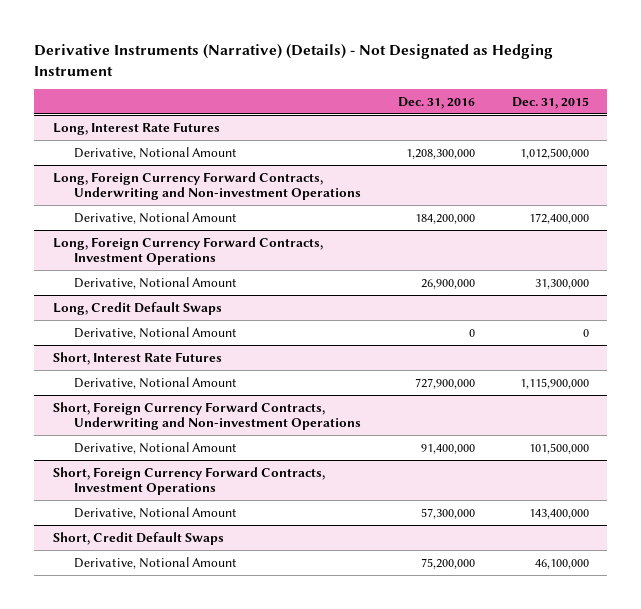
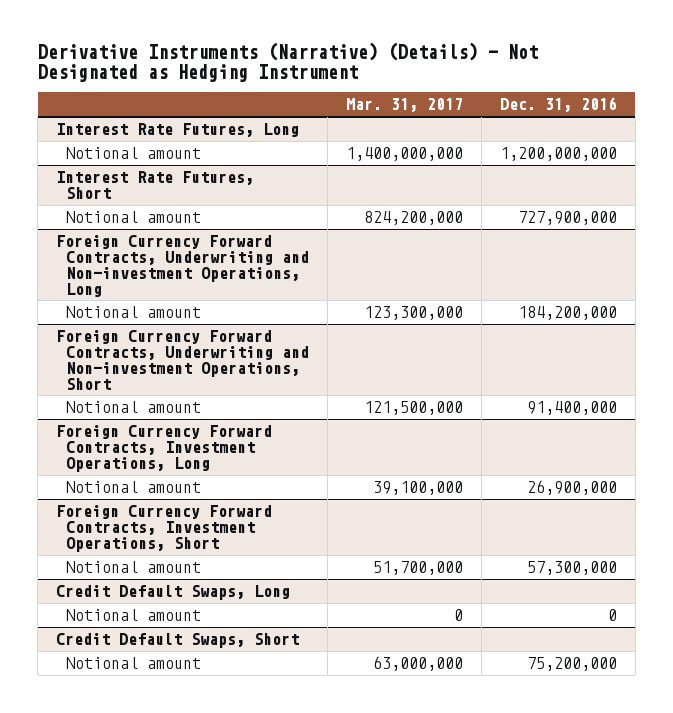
- | Dec. 31, 2016 | Dec. 31, 2015
+ | Mar. 31, 2017 | Dec. 31, 2016
- Long, Interest Rate Futures
- Derivative, Notional Amount | 1,208,300,000 | 1,012,500,000
- Long, Foreign Currency Forward Contracts, Underwriting and Non-investment Operations
- Derivative, Notional Amount | 184,200,000 | 172,400,000
- Long, Foreign Currency Forward Contracts, Investment Operations
- Derivative, Notional Amount | 26,900,000 | 31,300,000
- Long, Credit Default Swaps
- Derivative, Notional Amount | 0 | 0
- Short, Interest Rate Futures
- Derivative, Notional Amount | 727,900,000 | 1,115,900,000
- Short, Foreign Currency Forward Contracts, Underwriting and Non-investment Operations
- Derivative, Notional Amount | 91,400,000 | 101,500,000
- Short, Foreign Currency Forward Contracts, Investment Operations
- Derivative, Notional Amount | 57,300,000 | 143,400,000
- Short, Credit Default Swaps
- Derivative, Notional Amount | 75,200,000 | 46,100,000
+ Interest Rate Futures, Long
+ Notional amount | 1,400,000,000 | 1,200,000,000
+ Interest Rate Futures, Short
+ Notional amount | 824,200,000 | 727,900,000
+ Foreign Currency Forward Contracts, Underwriting and Non-investment Operations, Long
+ Notional amount | 123,300,000 | 184,200,000
+ Foreign Currency Forward Contracts, Underwriting and Non-investment Operations, Short
+ Notional amount | 121,500,000 | 91,400,000
+ Foreign Currency Forward Contracts, Investment Operations, Long
+ Notional amount | 39,100,000 | 26,900,000
+ Foreign Currency Forward Contracts, Investment Operations, Short
+ Notional amount | 51,700,000 | 57,300,000
+ Credit Default Swaps, Long
+ Notional amount | 0 | 0
+ Credit Default Swaps, Short
+ Notional amount | 63,000,000 | 75,200,000

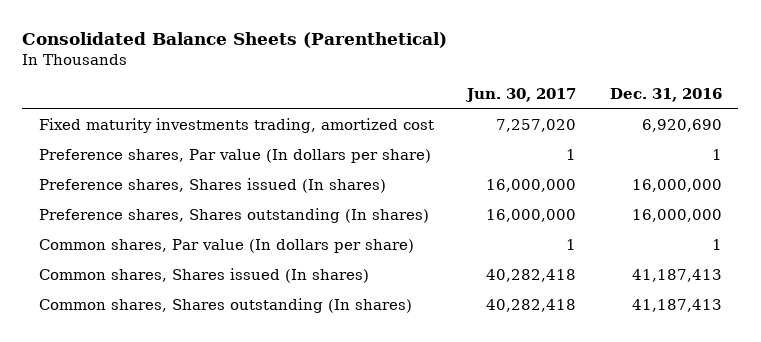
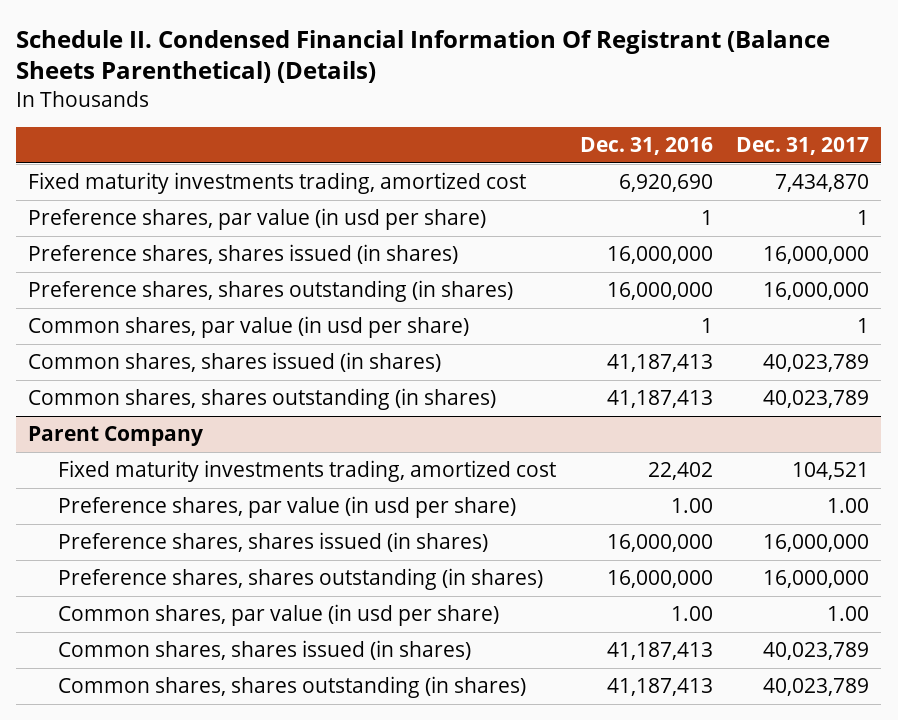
- Consolidated Balance Sheets (Parenthetical)
+ Schedule II. Condensed Financial Information Of Registrant (Balance Sheets Parenthetical) (Details)
- | Jun. 30, 2017 | Dec. 31, 2016
+ | Dec. 31, 2016 | Dec. 31, 2017
- Preference shares, Par value (In dollars per share) | 1 | 1
- Preference shares, Shares issued (In shares) | 16,000,000 | 16,000,000
- Preference shares, Shares outstanding (In shares) | 16,000,000 | 16,000,000
- Common shares, Par value (In dollars per share) | 1 | 1
- Common shares, Shares issued (In shares) | 40,282,418 | 41,187,413
- Common shares, Shares outstanding (In shares) | 40,282,418 | 41,187,413
+ Preference shares, par value (in usd per share) | 1 | 1
+ Preference shares, shares issued (in shares) | 16,000,000 | 16,000,000
+ Preference shares, shares outstanding (in shares) | 16,000,000 | 16,000,000
+ Common shares, par value (in usd per share) | 1 | 1
+ Common shares, shares issued (in shares) | 41,187,413 | 40,023,789
+ Common shares, shares outstanding (in shares) | 41,187,413 | 40,023,789
+ Parent Company
+ Fixed maturity investments trading, amortized cost | 22,402 | 104,521
+ Preference shares, par value (in usd per share) | 1.00 | 1.00
+ Preference shares, shares issued (in shares) | 16,000,000 | 16,000,000
+ Preference shares, shares outstanding (in shares) | 16,000,000 | 16,000,000
+ Common shares, par value (in usd per share) | 1.00 | 1.00
+ Common shares, shares issued (in shares) | 41,187,413 | 40,023,789
+ Common shares, shares outstanding (in shares) | 41,187,413 | 40,023,789

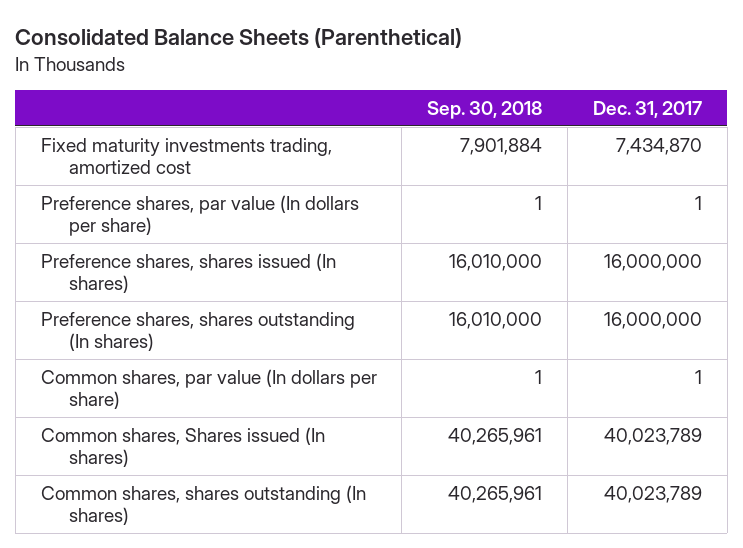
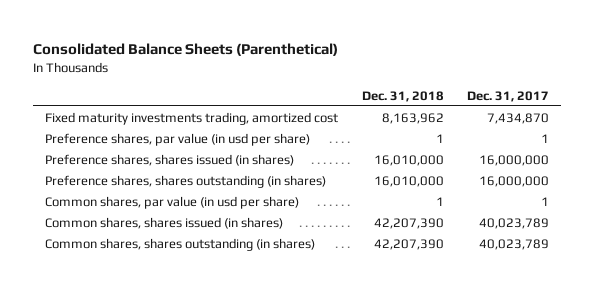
- | Sep. 30, 2018 | Dec. 31, 2017
+ | Dec. 31, 2018 | Dec. 31, 2017
- Preference shares, par value (In dollars per share) | 1 | 1
- Preference shares, shares issued (In shares) | 16,010,000 | 16,000,000
- Preference shares, shares outstanding (In shares) | 16,010,000 | 16,000,000
- Common shares, par value (In dollars per share) | 1 | 1
- Common shares, Shares issued (In shares) | 40,265,961 | 40,023,789
- Common shares, shares outstanding (In shares) | 40,265,961 | 40,023,789
+ Preference shares, par value (in usd per share) | 1 | 1
+ Preference shares, shares issued (in shares) | 16,010,000 | 16,000,000
+ Preference shares, shares outstanding (in shares) | 16,010,000 | 16,000,000
+ Common shares, par value (in usd per share) | 1 | 1
+ Common shares, shares issued (in shares) | 42,207,390 | 40,023,789
+ Common shares, shares outstanding (in shares) | 42,207,390 | 40,023,789

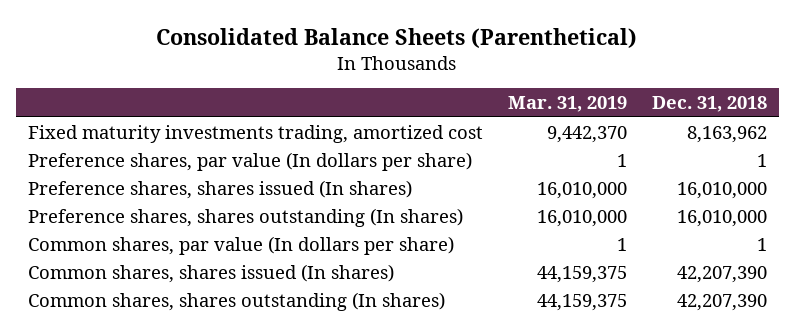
- | Dec. 31, 2018 | Dec. 31, 2017
+ | Mar. 31, 2019 | Dec. 31, 2018
- Preference shares, par value (in usd per share) | 1 | 1
- Preference shares, shares issued (in shares) | 16,010,000 | 16,000,000
- Preference shares, shares outstanding (in shares) | 16,010,000 | 16,000,000
- Common shares, par value (in usd per share) | 1 | 1
- Common shares, shares issued (in shares) | 42,207,390 | 40,023,789
- Common shares, shares outstanding (in shares) | 42,207,390 | 40,023,789
+ Preference shares, par value (In dollars per share) | 1 | 1
+ Preference shares, shares issued (In shares) | 16,010,000 | 16,010,000
+ Preference shares, shares outstanding (In shares) | 16,010,000 | 16,010,000
+ Common shares, par value (In dollars per share) | 1 | 1
+ Common shares, shares issued (In shares) | 44,159,375 | 42,207,390
+ Common shares, shares outstanding (In shares) | 44,159,375 | 42,207,390

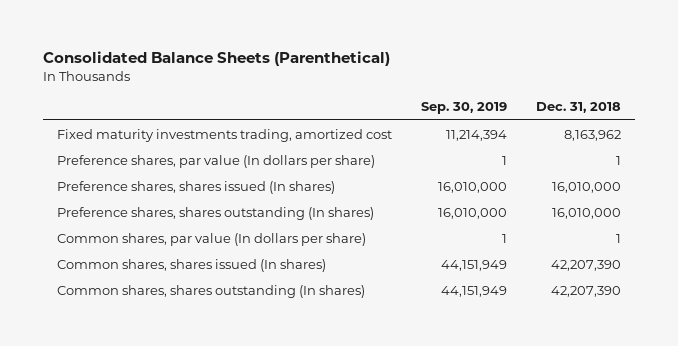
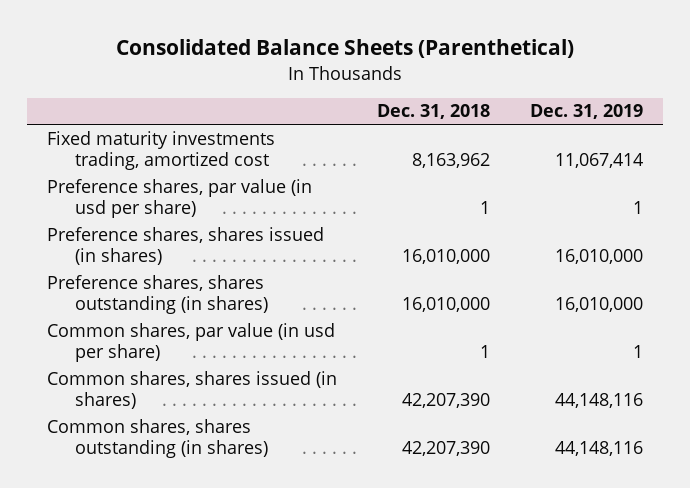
- | Sep. 30, 2019 | Dec. 31, 2018
+ | Dec. 31, 2018 | Dec. 31, 2019
- Preference shares, par value (In dollars per share) | 1 | 1
- Preference shares, shares issued (In shares) | 16,010,000 | 16,010,000
- Preference shares, shares outstanding (In shares) | 16,010,000 | 16,010,000
- Common shares, par value (In dollars per share) | 1 | 1
- Common shares, shares issued (In shares) | 44,151,949 | 42,207,390
- Common shares, shares outstanding (In shares) | 44,151,949 | 42,207,390
+ Preference shares, par value (in usd per share) | 1 | 1
+ Preference shares, shares issued (in shares) | 16,010,000 | 16,010,000
+ Preference shares, shares outstanding (in shares) | 16,010,000 | 16,010,000
+ Common shares, par value (in usd per share) | 1 | 1
+ Common shares, shares issued (in shares) | 42,207,390 | 44,148,116
+ Common shares, shares outstanding (in shares) | 42,207,390 | 44,148,116

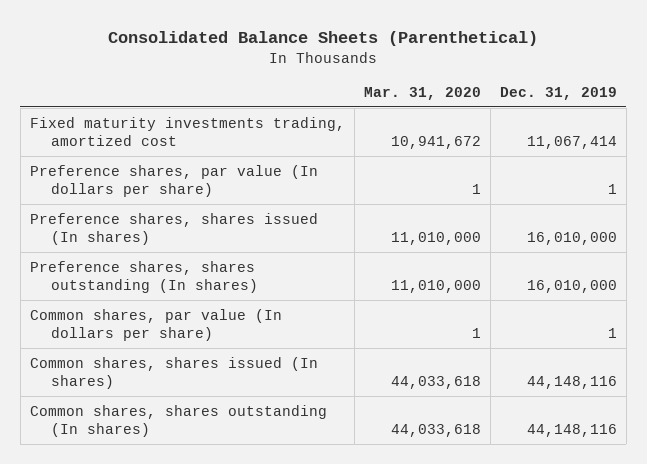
- | Dec. 31, 2018 | Dec. 31, 2019
+ | Mar. 31, 2020 | Dec. 31, 2019
- Preference shares, par value (in usd per share) | 1 | 1
- Preference shares, shares issued (in shares) | 16,010,000 | 16,010,000
- Preference shares, shares outstanding (in shares) | 16,010,000 | 16,010,000
- Common shares, par value (in usd per share) | 1 | 1
- Common shares, shares issued (in shares) | 42,207,390 | 44,148,116
- Common shares, shares outstanding (in shares) | 42,207,390 | 44,148,116
+ Preference shares, par value (In dollars per share) | 1 | 1
+ Preference shares, shares issued (In shares) | 11,010,000 | 16,010,000
+ Preference shares, shares outstanding (In shares) | 11,010,000 | 16,010,000
+ Common shares, par value (In dollars per share) | 1 | 1
+ Common shares, shares issued (In shares) | 44,033,618 | 44,148,116
+ Common shares, shares outstanding (In shares) | 44,033,618 | 44,148,116

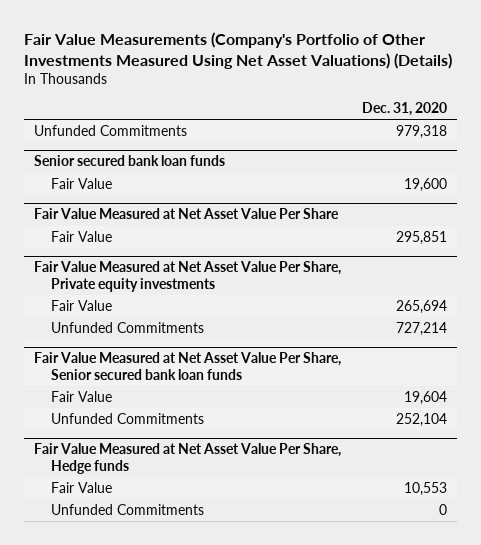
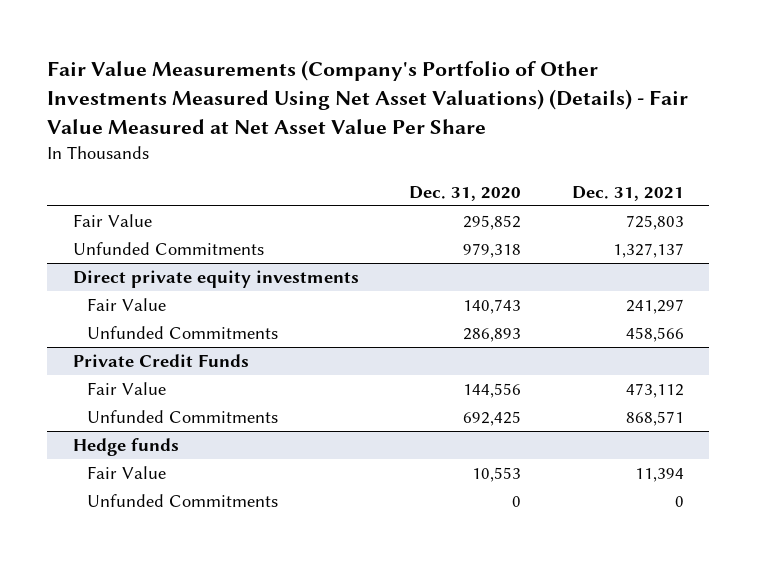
- Fair Value Measurements (Company's Portfolio of Other Investments Measured Using Net Asset Valuations) (Details)
+ Fair Value Measurements (Company's Portfolio of Other Investments Measured Using Net Asset Valuations) (Details) - Fair Value Measured at Net Asset Value Per Share
- | Dec. 31, 2020
+ | Dec. 31, 2020 | Dec. 31, 2021
+ Fair Value | 295,852 | 725,803
- Senior secured bank loan funds
- Fair Value | 19,600
- Fair Value Measured at Net Asset Value Per Share
- Fair Value | 295,851
- Fair Value Measured at Net Asset Value Per Share, Private equity investments
- Fair Value | 265,694
- Unfunded Commitments | 727,214
- Fair Value Measured at Net Asset Value Per Share, Senior secured bank loan funds
- Fair Value | 19,604
- Unfunded Commitments | 252,104
- Fair Value Measured at Net Asset Value Per Share, Hedge funds
+ Direct private equity investments
+ Fair Value | 140,743 | 241,297
+ Unfunded Commitments | 286,893 | 458,566
+ Private Credit Funds
+ Fair Value | 144,556 | 473,112
+ Unfunded Commitments | 692,425 | 868,571
+ Hedge funds

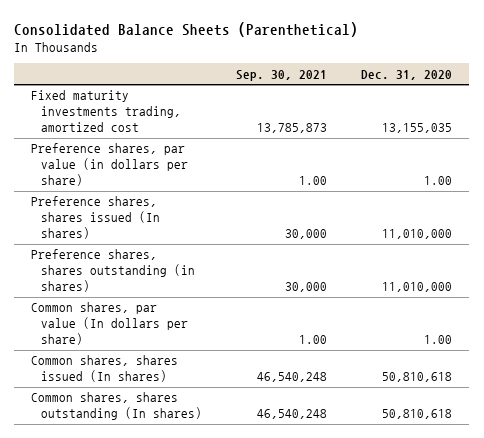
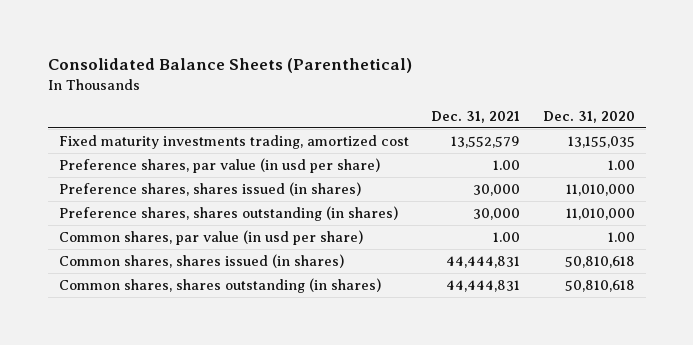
- | Sep. 30, 2021 | Dec. 31, 2020
+ | Dec. 31, 2021 | Dec. 31, 2020
- Preference shares, par value (in dollars per share) | 1.00 | 1.00
- Preference shares, shares issued (In shares) | 30,000 | 11,010,000
+ Preference shares, par value (in usd per share) | 1.00 | 1.00
+ Preference shares, shares issued (in shares) | 30,000 | 11,010,000
- Common shares, par value (In dollars per share) | 1.00 | 1.00
- Common shares, shares issued (In shares) | 46,540,248 | 50,810,618
- Common shares, shares outstanding (In shares) | 46,540,248 | 50,810,618
+ Common shares, par value (in usd per share) | 1.00 | 1.00
+ Common shares, shares issued (in shares) | 44,444,831 | 50,810,618
+ Common shares, shares outstanding (in shares) | 44,444,831 | 50,810,618

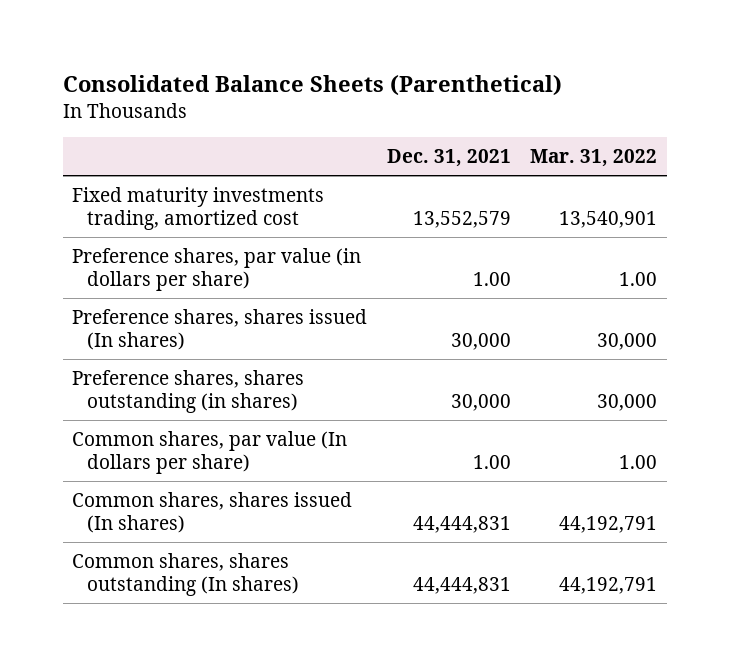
- | Dec. 31, 2021 | Dec. 31, 2020
+ | Dec. 31, 2021 | Mar. 31, 2022
- Preference shares, par value (in usd per share) | 1.00 | 1.00
- Preference shares, shares issued (in shares) | 30,000 | 11,010,000
+ Preference shares, par value (in dollars per share) | 1.00 | 1.00
+ Preference shares, shares issued (In shares) | 30,000 | 30,000
- Common shares, par value (in usd per share) | 1.00 | 1.00
- Common shares, shares issued (in shares) | 44,444,831 | 50,810,618
- Common shares, shares outstanding (in shares) | 44,444,831 | 50,810,618
+ Common shares, par value (In dollars per share) | 1.00 | 1.00
+ Common shares, shares issued (In shares) | 44,444,831 | 44,192,791
+ Common shares, shares outstanding (In shares) | 44,444,831 | 44,192,791

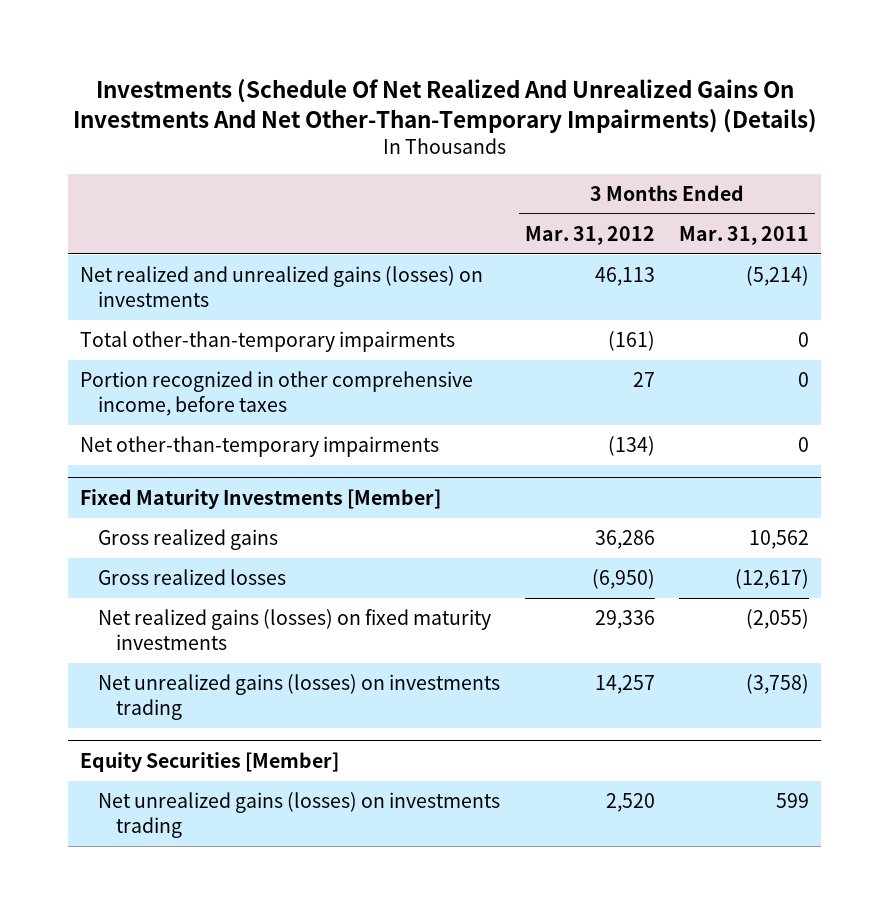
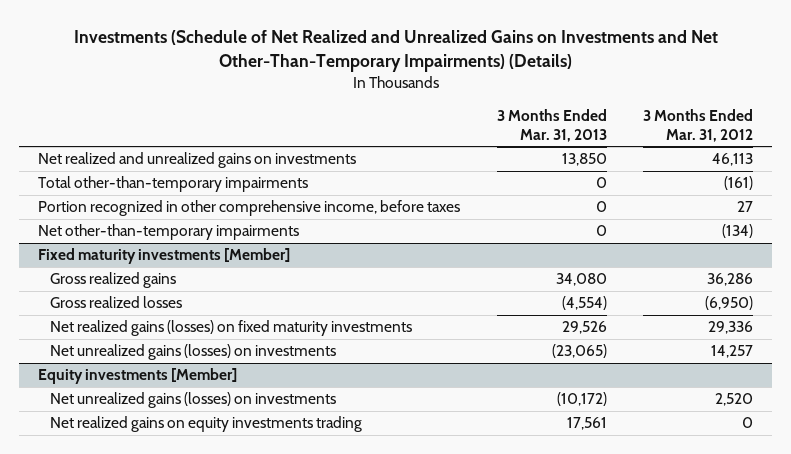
- Investments (Schedule Of Net Realized And Unrealized Gains On Investments And Net Other-Than-Temporary Impairments) (Details)
+ Investments (Schedule of Net Realized and Unrealized Gains on Investments and Net Other-Than-Temporary Impairments) (Details)
- | 3 Months Ended Mar. 31, 2012 | 3 Months Ended Mar. 31, 2011
+ | 3 Months Ended Mar. 31, 2013 | 3 Months Ended Mar. 31, 2012
- Net realized and unrealized gains (losses) on investments | 46,113 | (5,214)
+ Net realized and unrealized gains on investments | 13,850 | 46,113
- Fixed Maturity Investments [Member]
+ Fixed maturity investments [Member]
- Net unrealized gains (losses) on investments trading | 14,257 | (3,758)
- Equity Securities [Member]
- Net unrealized gains (losses) on investments trading | 2,520 | 599
+ Net unrealized gains (losses) on investments | (23,065) | 14,257
+ Equity investments [Member]
+ Net unrealized gains (losses) on investments | (10,172) | 2,520
+ Net realized gains on equity investments trading | 17,561 | 0

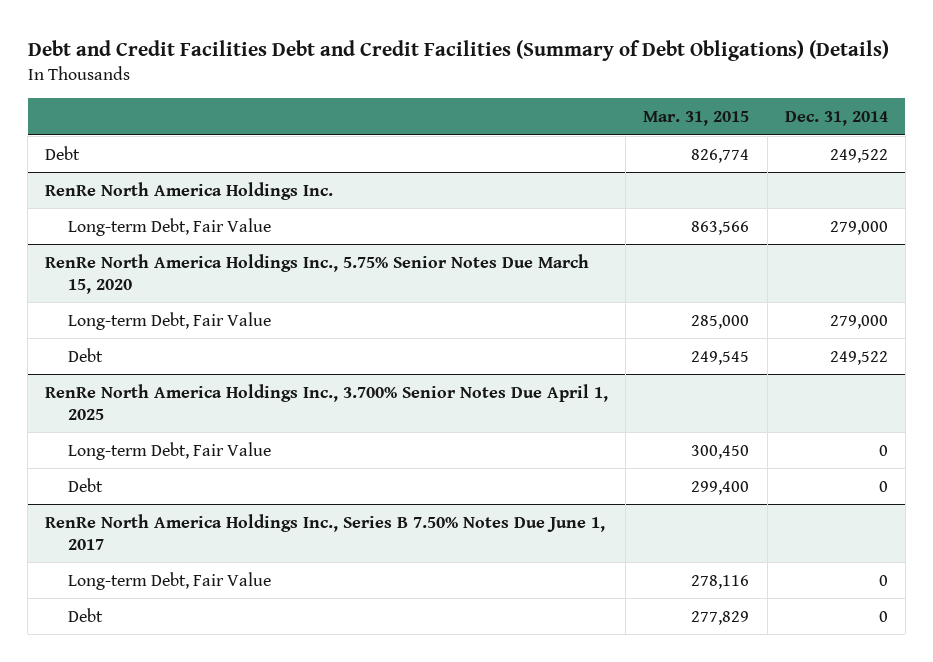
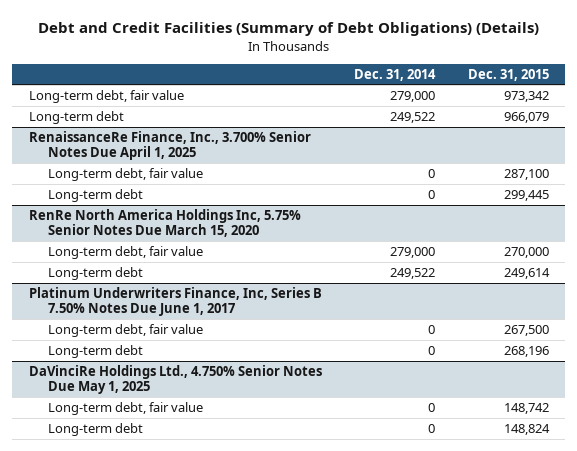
- Debt and Credit Facilities Debt and Credit Facilities (Summary of Debt Obligations) (Details)
+ Debt and Credit Facilities (Summary of Debt Obligations) (Details)
- | Mar. 31, 2015 | Dec. 31, 2014
+ | Dec. 31, 2014 | Dec. 31, 2015
- Debt | 826,774 | 249,522
- RenRe North America Holdings Inc.
- Long-term Debt, Fair Value | 863,566 | 279,000
- RenRe North America Holdings Inc., 5.75% Senior Notes Due March 15, 2020
- Long-term Debt, Fair Value | 285,000 | 279,000
- Debt | 249,545 | 249,522
- RenRe North America Holdings Inc., 3.700% Senior Notes Due April 1, 2025
- Long-term Debt, Fair Value | 300,450 | 0
- Debt | 299,400 | 0
- RenRe North America Holdings Inc., Series B 7.50% Notes Due June 1, 2017
- Long-term Debt, Fair Value | 278,116 | 0
- Debt | 277,829 | 0
+ Long-term debt, fair value | 279,000 | 973,342
+ Long-term debt | 249,522 | 966,079
+ RenaissanceRe Finance, Inc., 3.700% Senior Notes Due April 1, 2025
+ Long-term debt, fair value | 0 | 287,100
+ Long-term debt | 0 | 299,445
+ RenRe North America Holdings Inc, 5.75% Senior Notes Due March 15, 2020
+ Long-term debt, fair value | 279,000 | 270,000
+ Long-term debt | 249,522 | 249,614
+ Platinum Underwriters Finance, Inc, Series B 7.50% Notes Due June 1, 2017
+ Long-term debt, fair value | 0 | 267,500
+ Long-term debt | 0 | 268,196
+ DaVinciRe Holdings Ltd., 4.750% Senior Notes Due May 1, 2025
+ Long-term debt, fair value | 0 | 148,742
+ Long-term debt | 0 | 148,824

